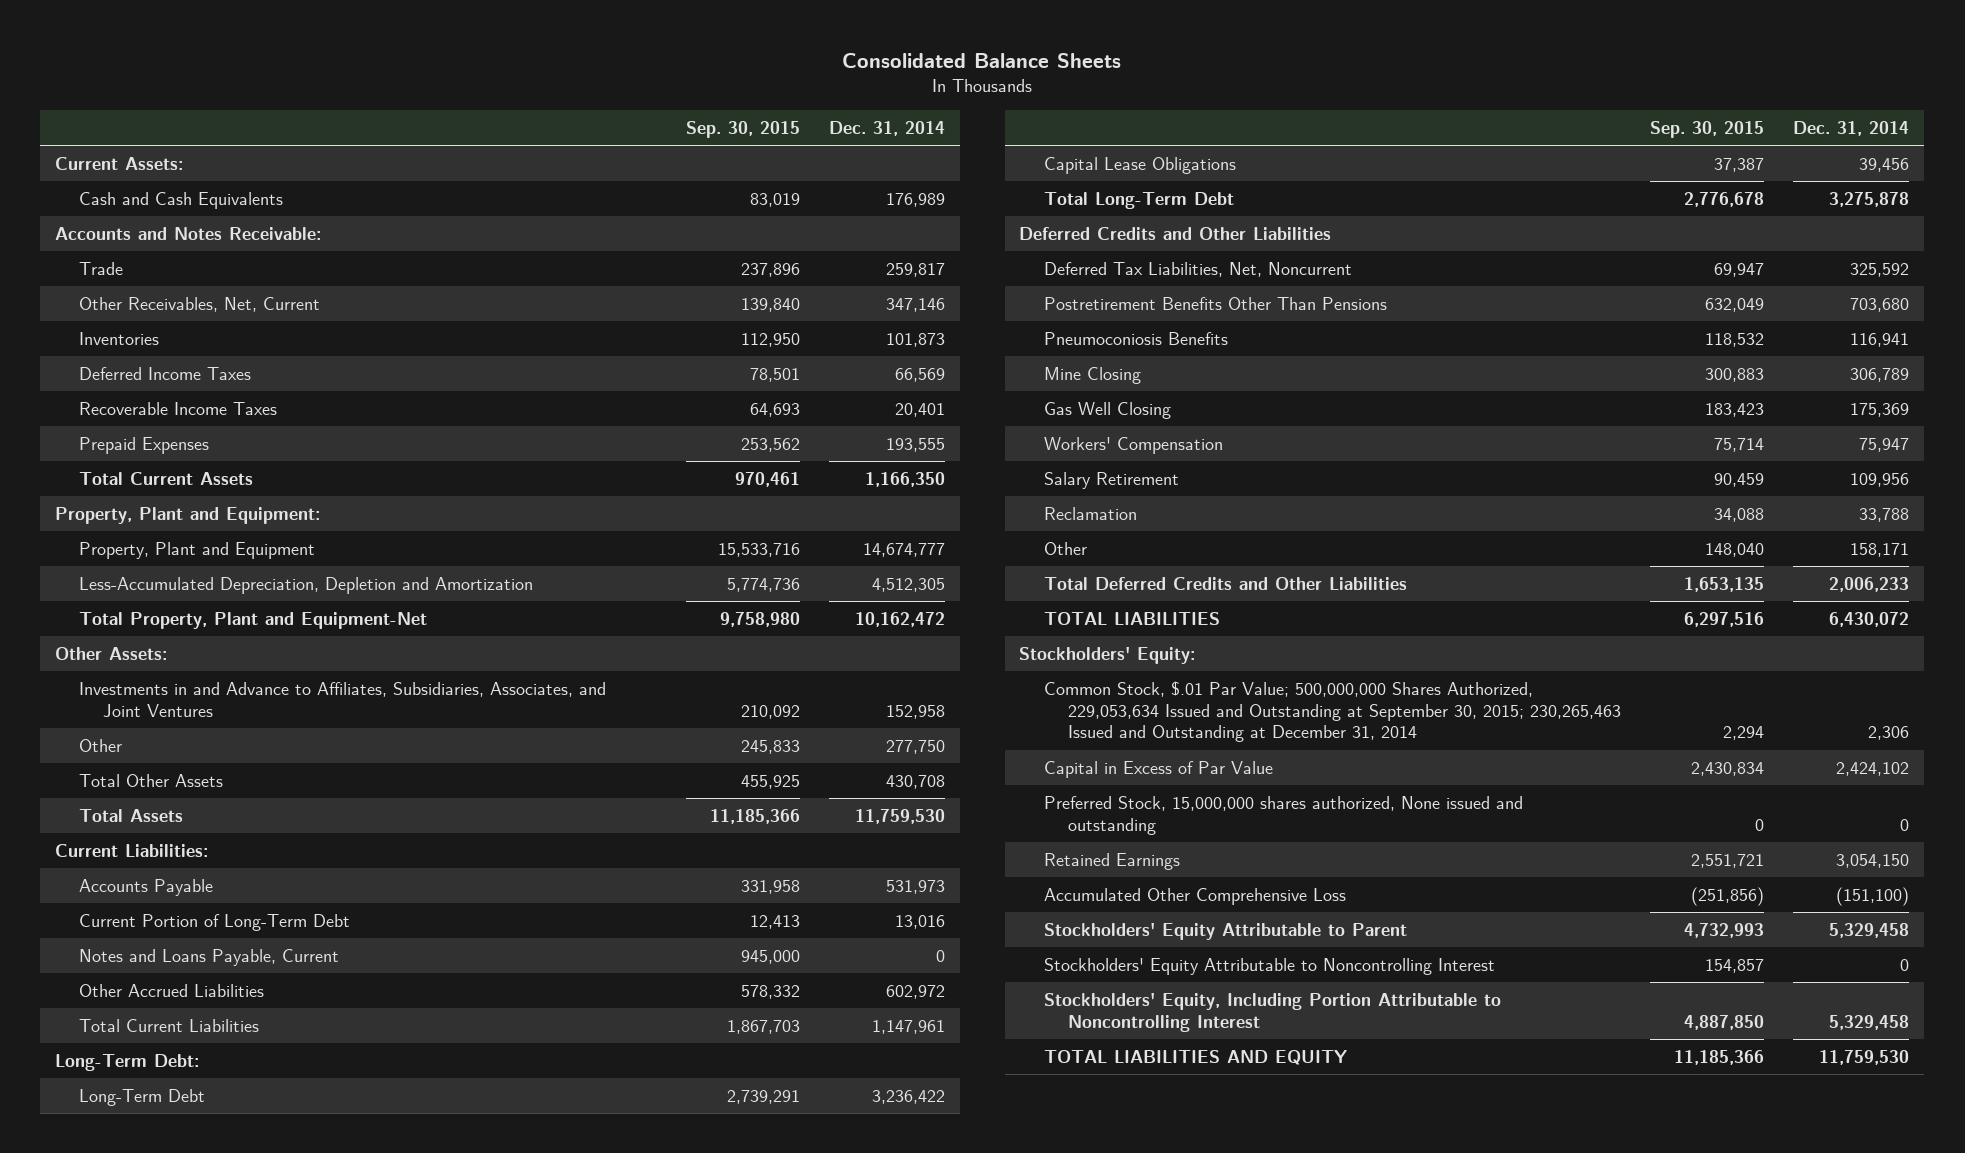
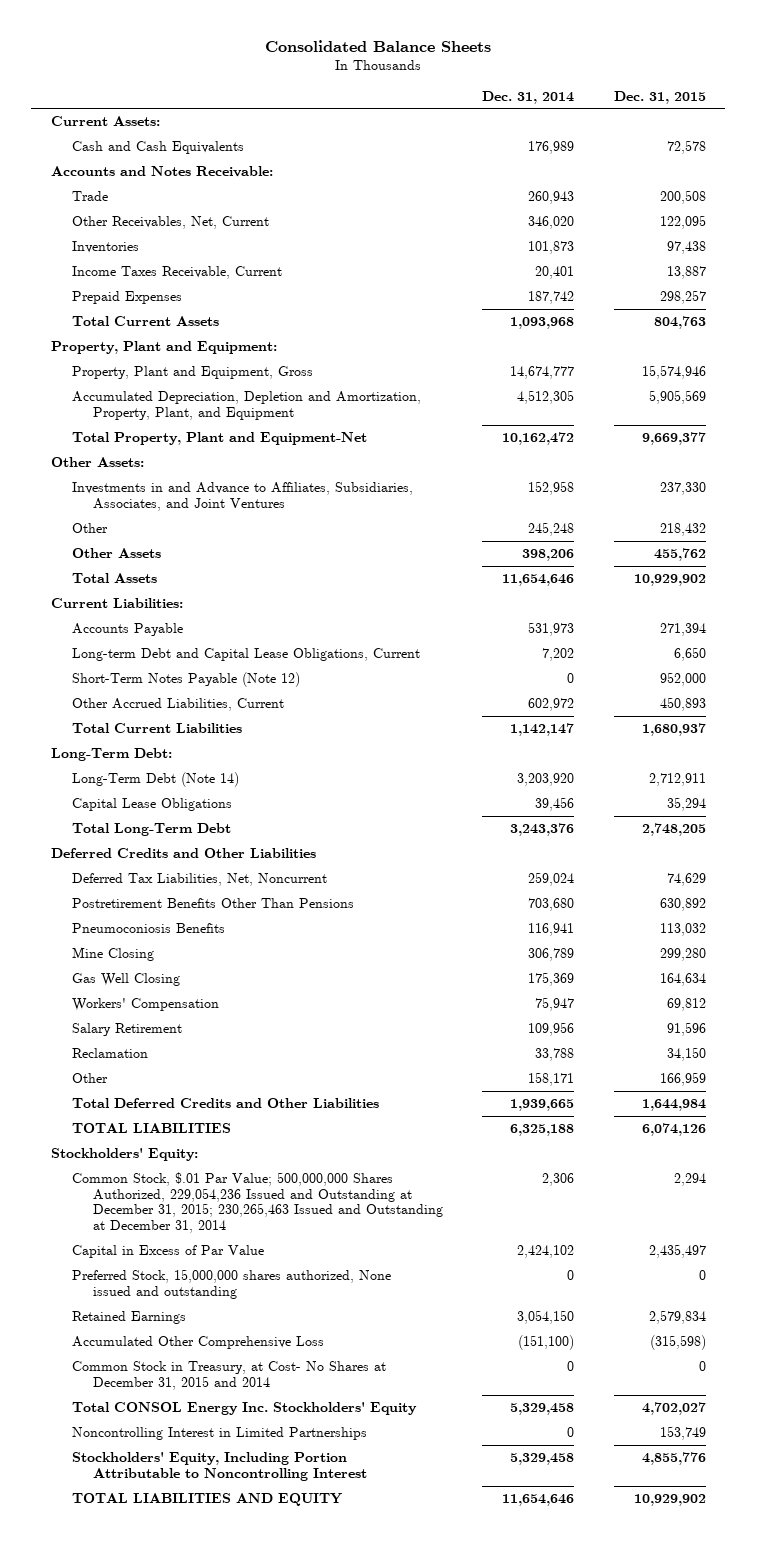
- | Sep. 30, 2015 | Dec. 31, 2014
+ | Dec. 31, 2014 | Dec. 31, 2015
- Trade | 237,896 | 259,817
- Other Receivables, Net, Current | 139,840 | 347,146
+ Trade | 260,943 | 200,508
+ Other Receivables, Net, Current | 346,020 | 122,095
- Deferred Income Taxes | 78,501 | 66,569
- Recoverable Income Taxes | 64,693 | 20,401
- Prepaid Expenses | 253,562 | 193,555
- Total Current Assets | 970,461 | 1,166,350
+ Income Taxes Receivable, Current | 20,401 | 13,887
+ Prepaid Expenses | 187,742 | 298,257
+ Total Current Assets | 1,093,968 | 804,763
- Property, Plant and Equipment | 15,533,716 | 14,674,777
- Less-Accumulated Depreciation, Depletion and Amortization | 5,774,736 | 4,512,305
+ Property, Plant and Equipment, Gross | 14,674,777 | 15,574,946
+ Accumulated Depreciation, Depletion and Amortization, Property, Plant, and Equipment | 4,512,305 | 5,905,569
- Other | 245,833 | 277,750
- Total Other Assets | 455,925 | 430,708
- Total Assets | 11,185,366 | 11,759,530
+ Other | 245,248 | 218,432
+ Other Assets | 398,206 | 455,762
+ Total Assets | 11,654,646 | 10,929,902
- Current Portion of Long-Term Debt | 12,413 | 13,016
- Notes and Loans Payable, Current | 945,000 | 0
- Other Accrued Liabilities | 578,332 | 602,972
- Total Current Liabilities | 1,867,703 | 1,147,961
+ Long-term Debt and Capital Lease Obligations, Current | 7,202 | 6,650
+ Short-Term Notes Payable (Note 12) | 0 | 952,000
+ Other Accrued Liabilities, Current | 602,972 | 450,893
+ Total Current Liabilities | 1,142,147 | 1,680,937
- Long-Term Debt | 2,739,291 | 3,236,422
+ Long-Term Debt (Note 14) | 3,203,920 | 2,712,911
- Total Long-Term Debt | 2,776,678 | 3,275,878
+ Total Long-Term Debt | 3,243,376 | 2,748,205
- Deferred Tax Liabilities, Net, Noncurrent | 69,947 | 325,592
+ Deferred Tax Liabilities, Net, Noncurrent | 259,024 | 74,629
- Total Deferred Credits and Other Liabilities | 1,653,135 | 2,006,233
- TOTAL LIABILITIES | 6,297,516 | 6,430,072
+ Total Deferred Credits and Other Liabilities | 1,939,665 | 1,644,984
+ TOTAL LIABILITIES | 6,325,188 | 6,074,126
- Common Stock, $.01 Par Value; 500,000,000 Shares Authorized, 229,053,634 Issued and Outstanding at September 30, 2015; 230,265,463 Issued and Outstanding at December 31, 2014 | 2,294 | 2,306
+ Common Stock, $.01 Par Value; 500,000,000 Shares Authorized, 229,054,236 Issued and Outstanding at December 31, 2015; 230,265,463 Issued and Outstanding at December 31, 2014 | 2,306 | 2,294
- Stockholders' Equity Attributable to Parent | 4,732,993 | 5,329,458
- Stockholders' Equity Attributable to Noncontrolling Interest | 154,857 | 0
+ Common Stock in Treasury, at Cost- No Shares at December 31, 2015 and 2014 | 0 | 0
+ Total CONSOL Energy Inc. Stockholders' Equity | 5,329,458 | 4,702,027
+ Noncontrolling Interest in Limited Partnerships | 0 | 153,749
- TOTAL LIABILITIES AND EQUITY | 11,185,366 | 11,759,530
+ TOTAL LIABILITIES AND EQUITY | 11,654,646 | 10,929,902

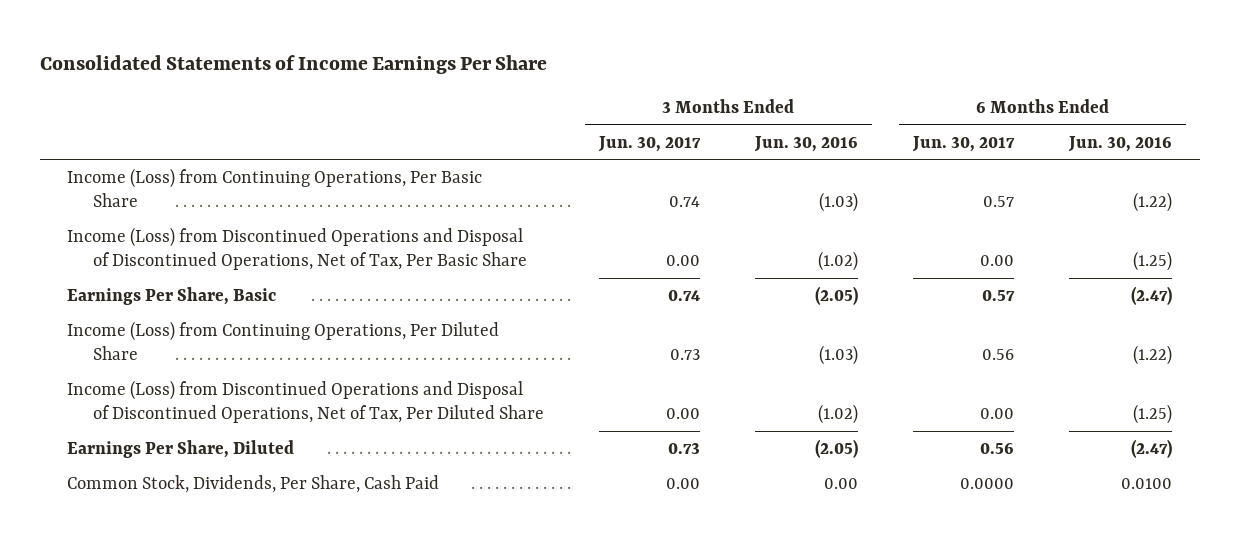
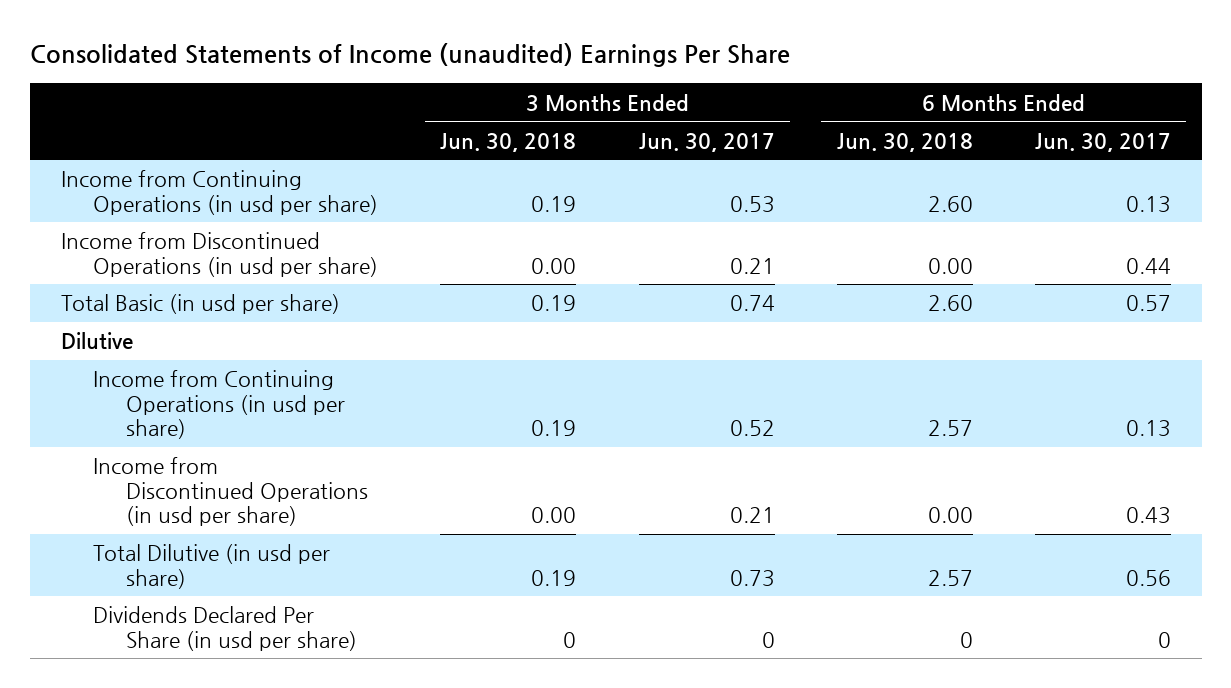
- Consolidated Statements of Income Earnings Per Share
+ Consolidated Statements of Income (unaudited) Earnings Per Share
- | 3 Months Ended Jun. 30, 2017 | 3 Months Ended Jun. 30, 2016 | 6 Months Ended Jun. 30, 2017 | 6 Months Ended Jun. 30, 2016
+ | 3 Months Ended Jun. 30, 2018 | 3 Months Ended Jun. 30, 2017 | 6 Months Ended Jun. 30, 2018 | 6 Months Ended Jun. 30, 2017
- Income (Loss) from Continuing Operations, Per Basic Share | 0.74 | (1.03) | 0.57 | (1.22)
- Income (Loss) from Discontinued Operations and Disposal of Discontinued Operations, Net of Tax, Per Basic Share | 0.00 | (1.02) | 0.00 | (1.25)
- Earnings Per Share, Basic | 0.74 | (2.05) | 0.57 | (2.47)
- Income (Loss) from Continuing Operations, Per Diluted Share | 0.73 | (1.03) | 0.56 | (1.22)
- Income (Loss) from Discontinued Operations and Disposal of Discontinued Operations, Net of Tax, Per Diluted Share | 0.00 | (1.02) | 0.00 | (1.25)
- Earnings Per Share, Diluted | 0.73 | (2.05) | 0.56 | (2.47)
- Common Stock, Dividends, Per Share, Cash Paid | 0.00 | 0.00 | 0.0000 | 0.0100
+ Income from Continuing Operations (in usd per share) | 0.19 | 0.53 | 2.60 | 0.13
+ Income from Discontinued Operations (in usd per share) | 0.00 | 0.21 | 0.00 | 0.44
+ Total Basic (in usd per share) | 0.19 | 0.74 | 2.60 | 0.57
+ Dilutive
+ Income from Continuing Operations (in usd per share) | 0.19 | 0.52 | 2.57 | 0.13
+ Income from Discontinued Operations (in usd per share) | 0.00 | 0.21 | 0.00 | 0.43
+ Total Dilutive (in usd per share) | 0.19 | 0.73 | 2.57 | 0.56
+ Dividends Declared Per Share (in usd per share) | 0 | 0 | 0 | 0

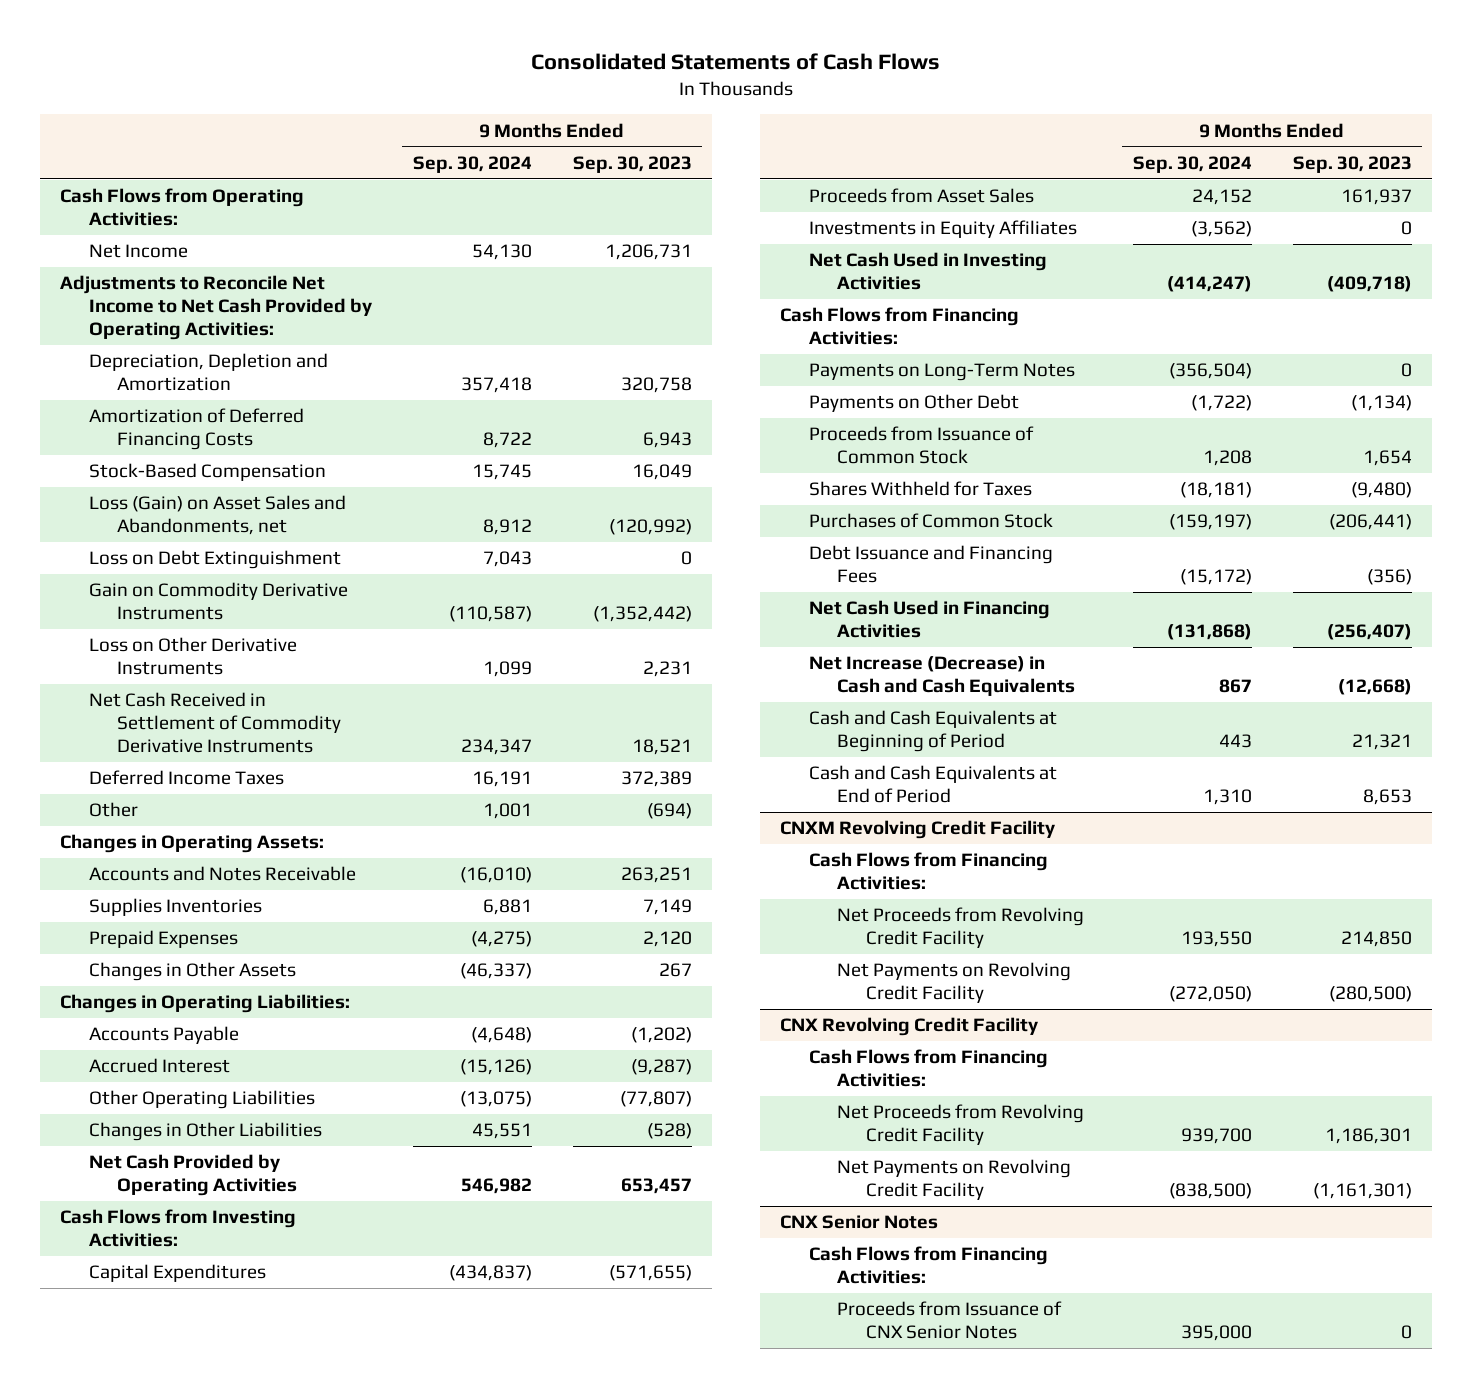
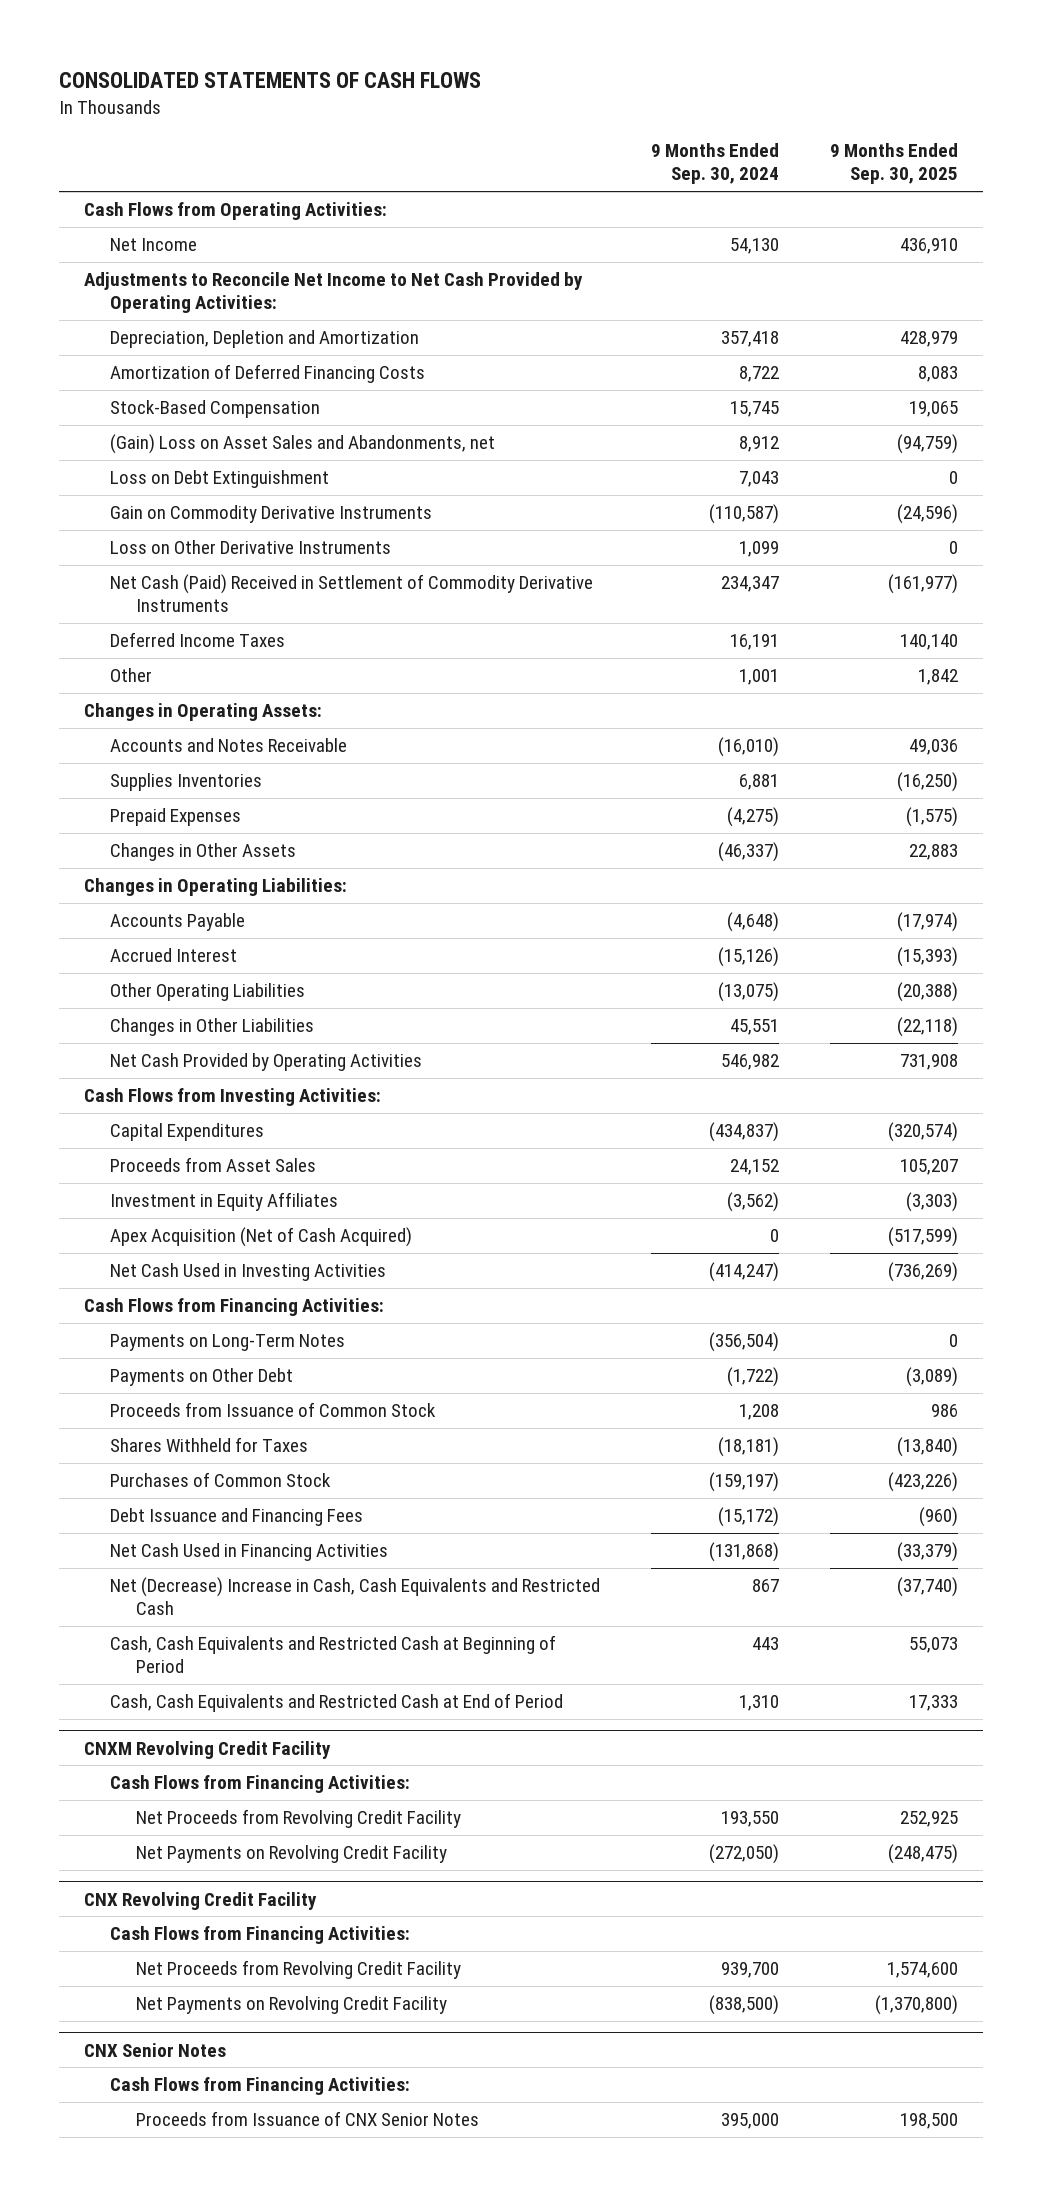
- Consolidated Statements of Cash Flows
+ CONSOLIDATED STATEMENTS OF CASH FLOWS
- | 9 Months Ended Sep. 30, 2024 | 9 Months Ended Sep. 30, 2023
+ | 9 Months Ended Sep. 30, 2024 | 9 Months Ended Sep. 30, 2025
- Loss (Gain) on Asset Sales and Abandonments, net | 8,912 | (120,992)
+ (Gain) Loss on Asset Sales and Abandonments, net | 8,912 | (94,759)
- Net Cash Received in Settlement of Commodity Derivative Instruments | 234,347 | 18,521
+ Net Cash (Paid) Received in Settlement of Commodity Derivative Instruments | 234,347 | (161,977)
- Investments in Equity Affiliates | (3,562) | 0
+ Investment in Equity Affiliates | (3,562) | (3,303)
+ Apex Acquisition (Net of Cash Acquired) | 0 | (517,599)
- Net Increase (Decrease) in Cash and Cash Equivalents | 867 | (12,668)
- Cash and Cash Equivalents at Beginning of Period | 443 | 21,321
- Cash and Cash Equivalents at End of Period | 1,310 | 8,653
+ Net (Decrease) Increase in Cash, Cash Equivalents and Restricted Cash | 867 | (37,740)
+ Cash, Cash Equivalents and Restricted Cash at Beginning of Period | 443 | 55,073
+ Cash, Cash Equivalents and Restricted Cash at End of Period | 1,310 | 17,333

